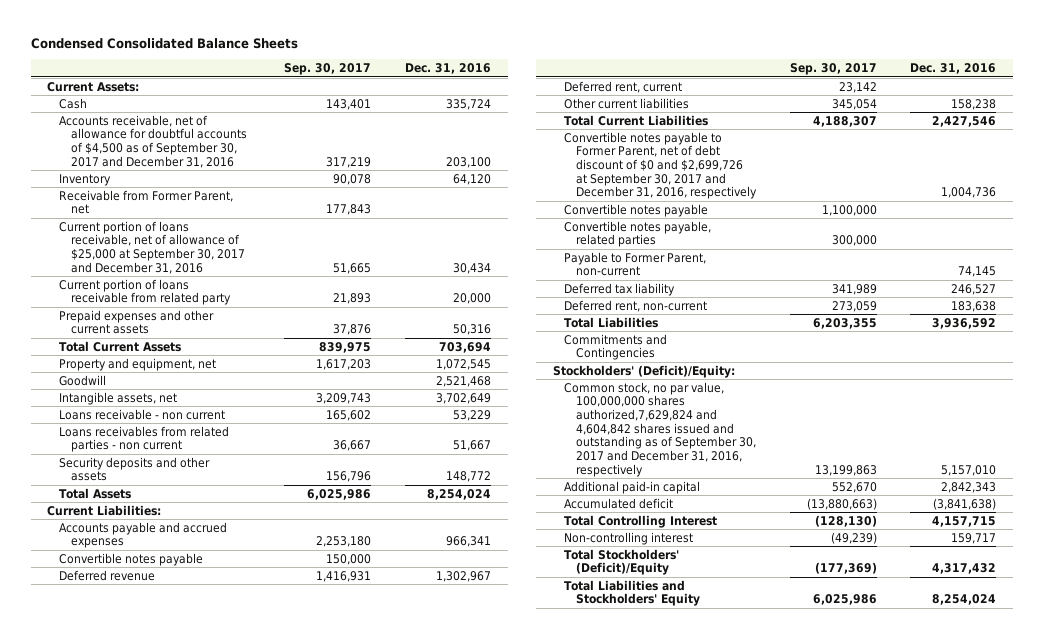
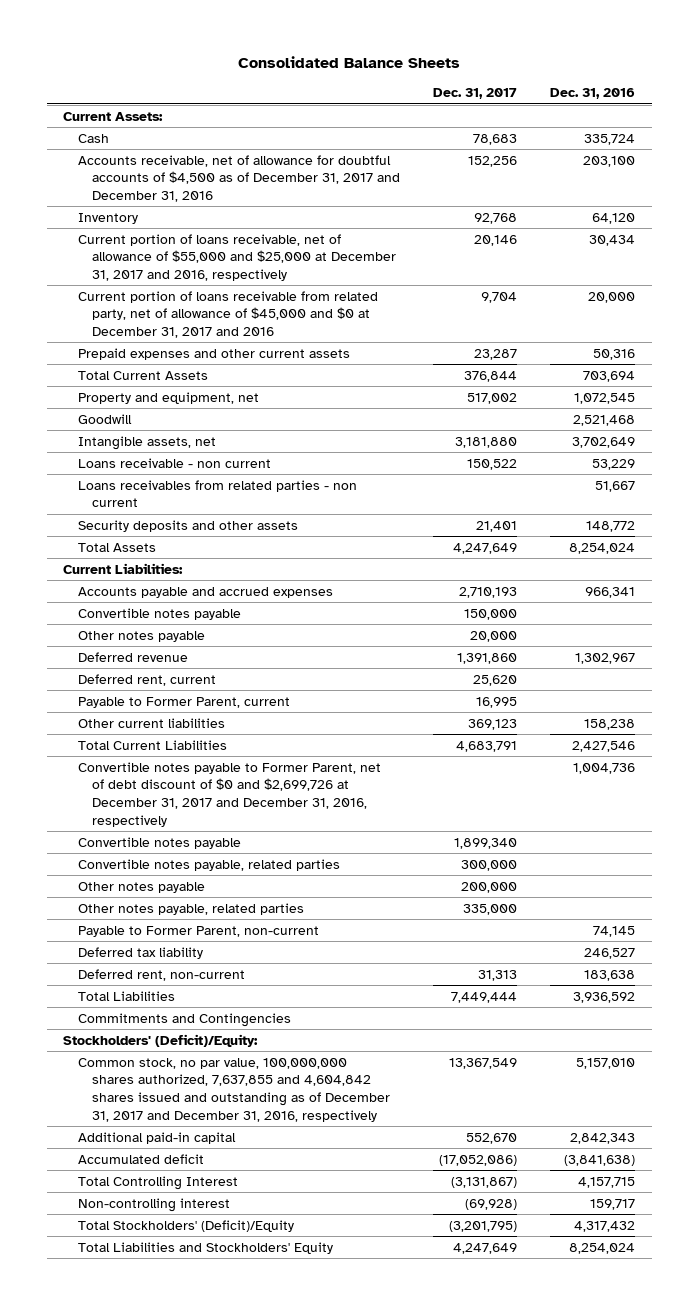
- Condensed Consolidated Balance Sheets
+ Consolidated Balance Sheets
- | Sep. 30, 2017 | Dec. 31, 2016
+ | Dec. 31, 2017 | Dec. 31, 2016
- Accounts receivable, net of allowance for doubtful accounts of $4,500 as of September 30, 2017 and December 31, 2016 | 317,219 | 203,100
+ Accounts receivable, net of allowance for doubtful accounts of $4,500 as of December 31, 2017 and December 31, 2016 | 152,256 | 203,100
- Receivable from Former Parent, net | 177,843 |
- Current portion of loans receivable, net of allowance of $25,000 at September 30, 2017 and December 31, 2016 | 51,665 | 30,434
- Current portion of loans receivable from related party | 21,893 | 20,000
+ Current portion of loans receivable, net of allowance of $55,000 and $25,000 at December 31, 2017 and 2016, respectively | 20,146 | 30,434
+ Current portion of loans receivable from related party, net of allowance of $45,000 and $0 at December 31, 2017 and 2016 | 9,704 | 20,000
+ Other notes payable | 20,000 |
+ Payable to Former Parent, current | 16,995 |
- Convertible notes payable to Former Parent, net of debt discount of $0 and $2,699,726 at September 30, 2017 and December 31, 2016, respectively | | 1,004,736
+ Convertible notes payable to Former Parent, net of debt discount of $0 and $2,699,726 at December 31, 2017 and December 31, 2016, respectively | | 1,004,736
+ Other notes payable | 200,000 |
+ Other notes payable, related parties | 335,000 |
- Common stock, no par value, 100,000,000 shares authorized,7,629,824 and 4,604,842 shares issued and outstanding as of September 30, 2017 and December 31, 2016, respectively | 13,199,863 | 5,157,010
+ Common stock, no par value, 100,000,000 shares authorized, 7,637,855 and 4,604,842 shares issued and outstanding as of December 31, 2017 and December 31, 2016, respectively | 13,367,549 | 5,157,010

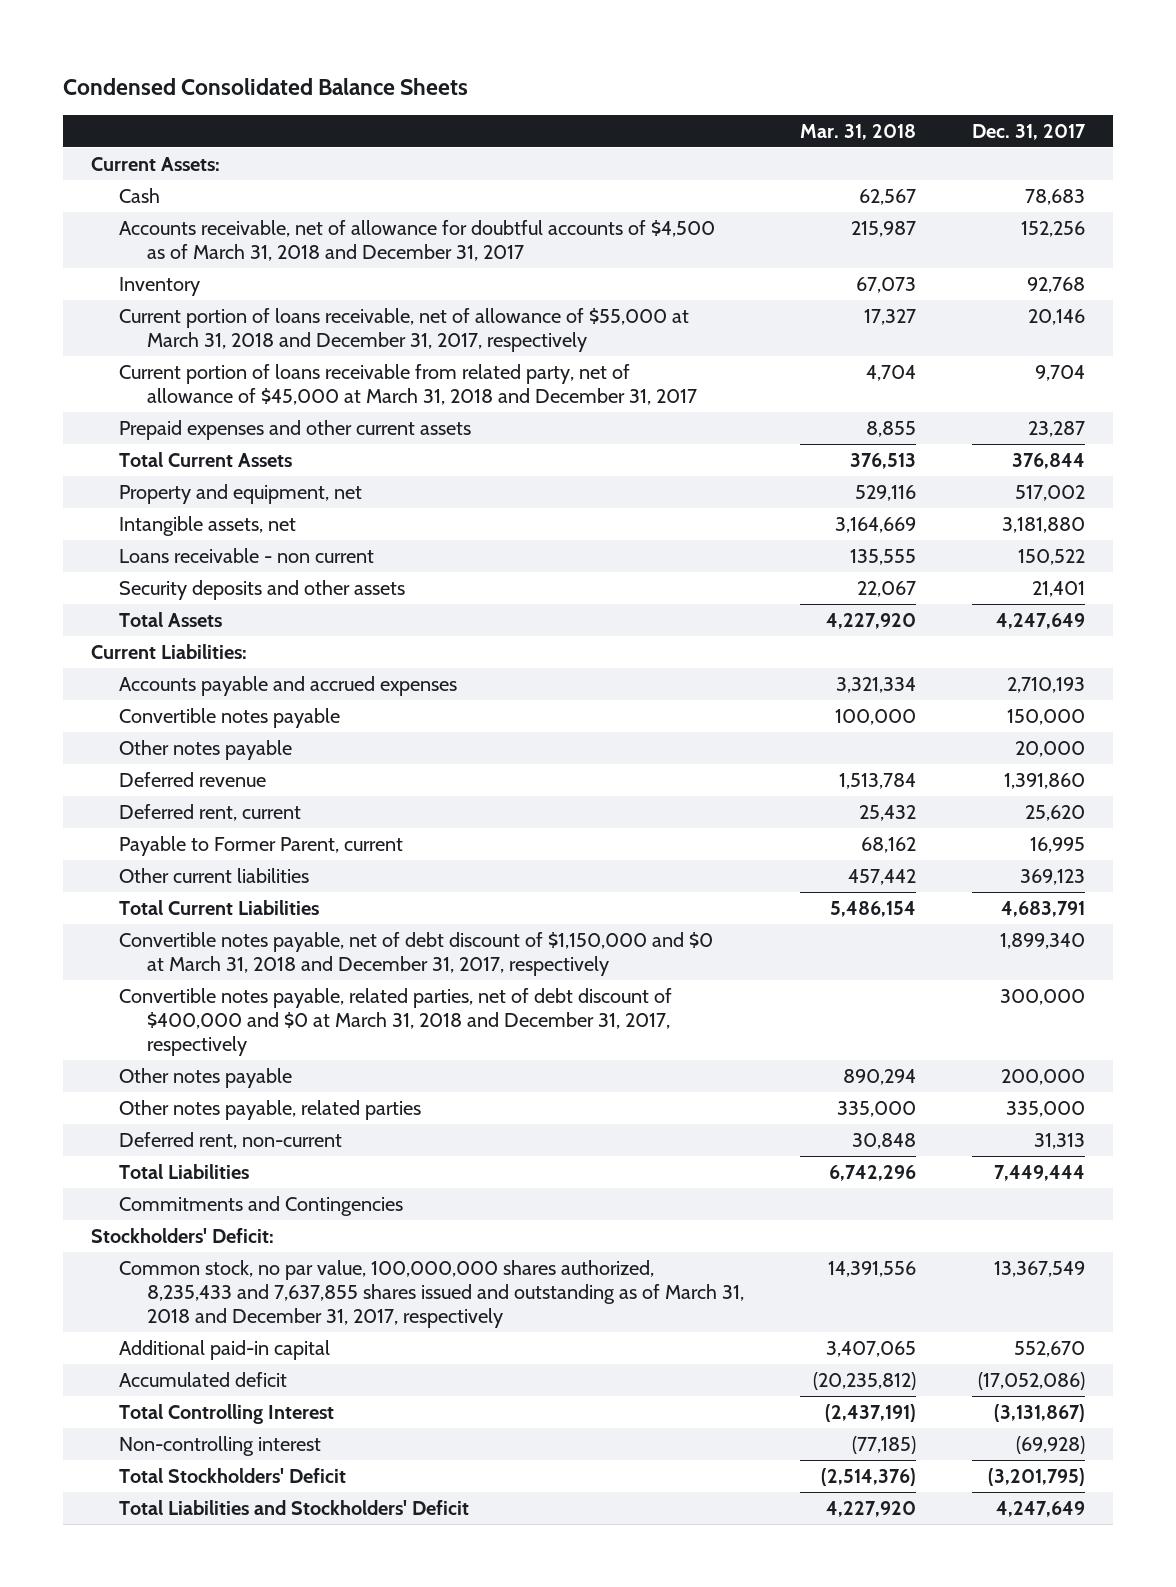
- Consolidated Balance Sheets
+ Condensed Consolidated Balance Sheets
- | Dec. 31, 2017 | Dec. 31, 2016
+ | Mar. 31, 2018 | Dec. 31, 2017
- Accounts receivable, net of allowance for doubtful accounts of $4,500 as of December 31, 2017 and December 31, 2016 | 152,256 | 203,100
+ Accounts receivable, net of allowance for doubtful accounts of $4,500 as of March 31, 2018 and December 31, 2017 | 215,987 | 152,256
- Current portion of loans receivable, net of allowance of $55,000 and $25,000 at December 31, 2017 and 2016, respectively | 20,146 | 30,434
- Current portion of loans receivable from related party, net of allowance of $45,000 and $0 at December 31, 2017 and 2016 | 9,704 | 20,000
+ Current portion of loans receivable, net of allowance of $55,000 at March 31, 2018 and December 31, 2017, respectively | 17,327 | 20,146
+ Current portion of loans receivable from related party, net of allowance of $45,000 at March 31, 2018 and December 31, 2017 | 4,704 | 9,704
- Goodwill | | 2,521,468
- Loans receivables from related parties - non current | | 51,667
- Convertible notes payable to Former Parent, net of debt discount of $0 and $2,699,726 at December 31, 2017 and December 31, 2016, respectively | | 1,004,736
- Convertible notes payable | 1,899,340 |
- Convertible notes payable, related parties | 300,000 |
+ Convertible notes payable, net of debt discount of $1,150,000 and $0 at March 31, 2018 and December 31, 2017, respectively | | 1,899,340
+ Convertible notes payable, related parties, net of debt discount of $400,000 and $0 at March 31, 2018 and December 31, 2017, respectively | | 300,000
- Payable to Former Parent, non-current | | 74,145
- Deferred tax liability | | 246,527
- Stockholders' (Deficit)/Equity:
- Common stock, no par value, 100,000,000 shares authorized, 7,637,855 and 4,604,842 shares issued and outstanding as of December 31, 2017 and December 31, 2016, respectively | 13,367,549 | 5,157,010
+ Stockholders' Deficit:
+ Common stock, no par value, 100,000,000 shares authorized, 8,235,433 and 7,637,855 shares issued and outstanding as of March 31, 2018 and December 31, 2017, respectively | 14,391,556 | 13,367,549
- Total Stockholders' (Deficit)/Equity | (3,201,795) | 4,317,432
- Total Liabilities and Stockholders' Equity | 4,247,649 | 8,254,024
+ Total Stockholders' Deficit | (2,514,376) | (3,201,795)
+ Total Liabilities and Stockholders' Deficit | 4,227,920 | 4,247,649

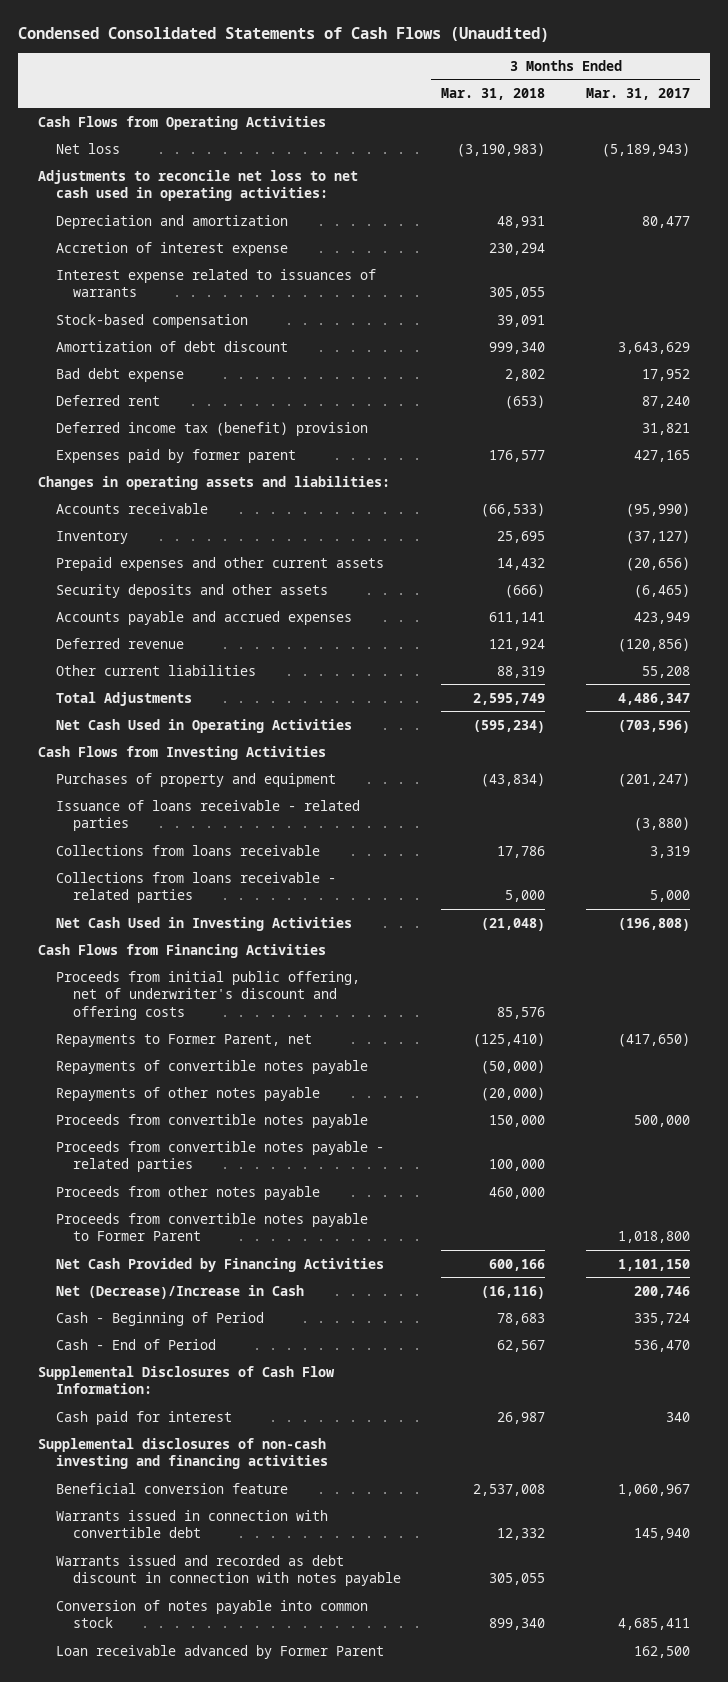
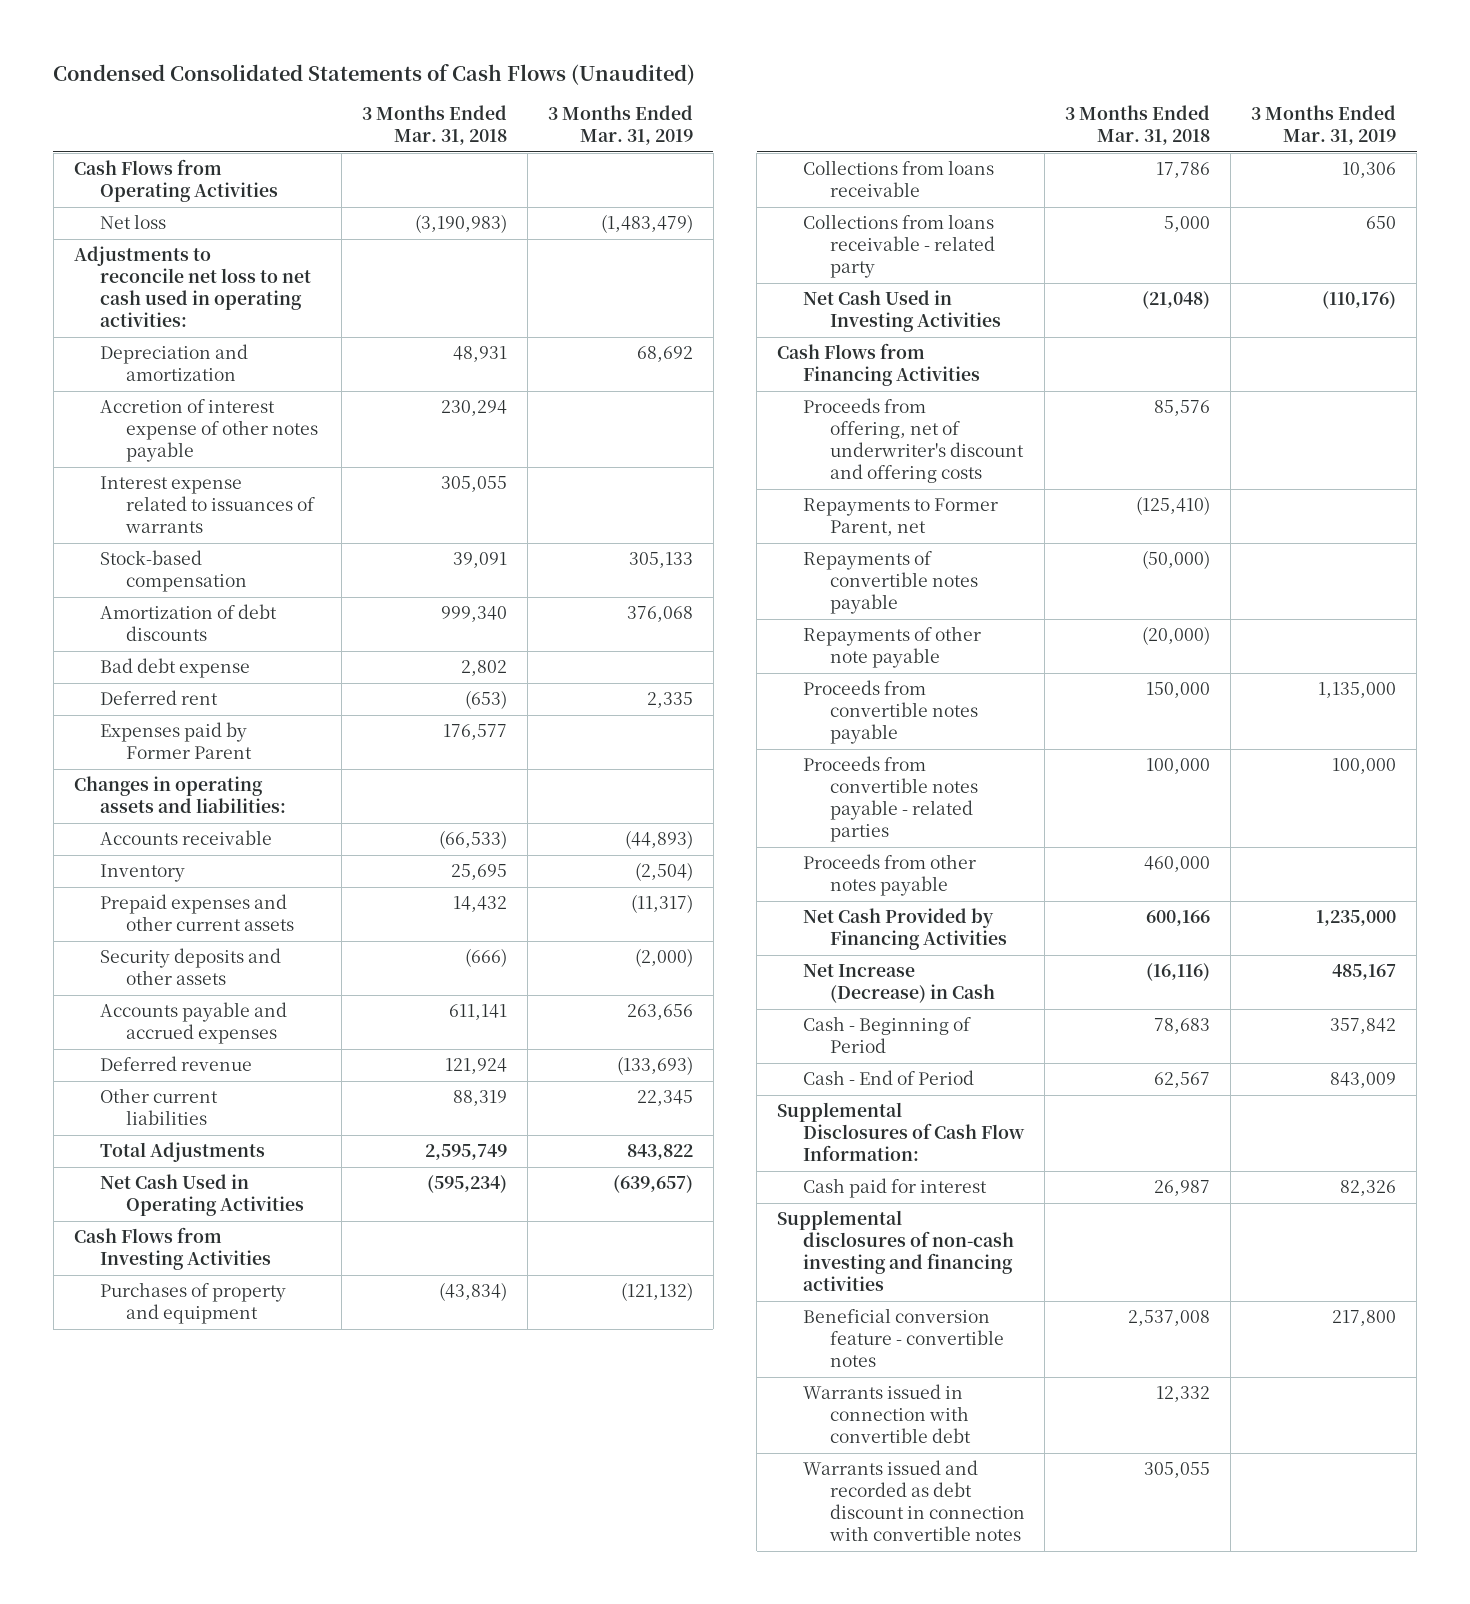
- | 3 Months Ended Mar. 31, 2018 | 3 Months Ended Mar. 31, 2017
+ | 3 Months Ended Mar. 31, 2018 | 3 Months Ended Mar. 31, 2019
- Accretion of interest expense | 230,294 |
+ Accretion of interest expense of other notes payable | 230,294 |
- Amortization of debt discount | 999,340 | 3,643,629
+ Amortization of debt discounts | 999,340 | 376,068
- Deferred income tax (benefit) provision | | 31,821
- Expenses paid by former parent | 176,577 | 427,165
+ Expenses paid by Former Parent | 176,577 |
- Issuance of loans receivable - related parties | | (3,880)
- Collections from loans receivable - related parties | 5,000 | 5,000
+ Collections from loans receivable - related party | 5,000 | 650
- Proceeds from initial public offering, net of underwriter's discount and offering costs | 85,576 |
+ Proceeds from offering, net of underwriter's discount and offering costs | 85,576 |
- Repayments of other notes payable | (20,000) |
+ Repayments of other note payable | (20,000) |
- Proceeds from convertible notes payable to Former Parent | | 1,018,800
- Net (Decrease)/Increase in Cash | (16,116) | 200,746
+ Net Increase (Decrease) in Cash | (16,116) | 485,167
- Beneficial conversion feature | 2,537,008 | 1,060,967
+ Beneficial conversion feature - convertible notes | 2,537,008 | 217,800
- Warrants issued and recorded as debt discount in connection with notes payable | 305,055 |
- Conversion of notes payable into common stock | 899,340 | 4,685,411
- Loan receivable advanced by Former Parent | | 162,500
+ Warrants issued and recorded as debt discount in connection with convertible notes | 305,055 |

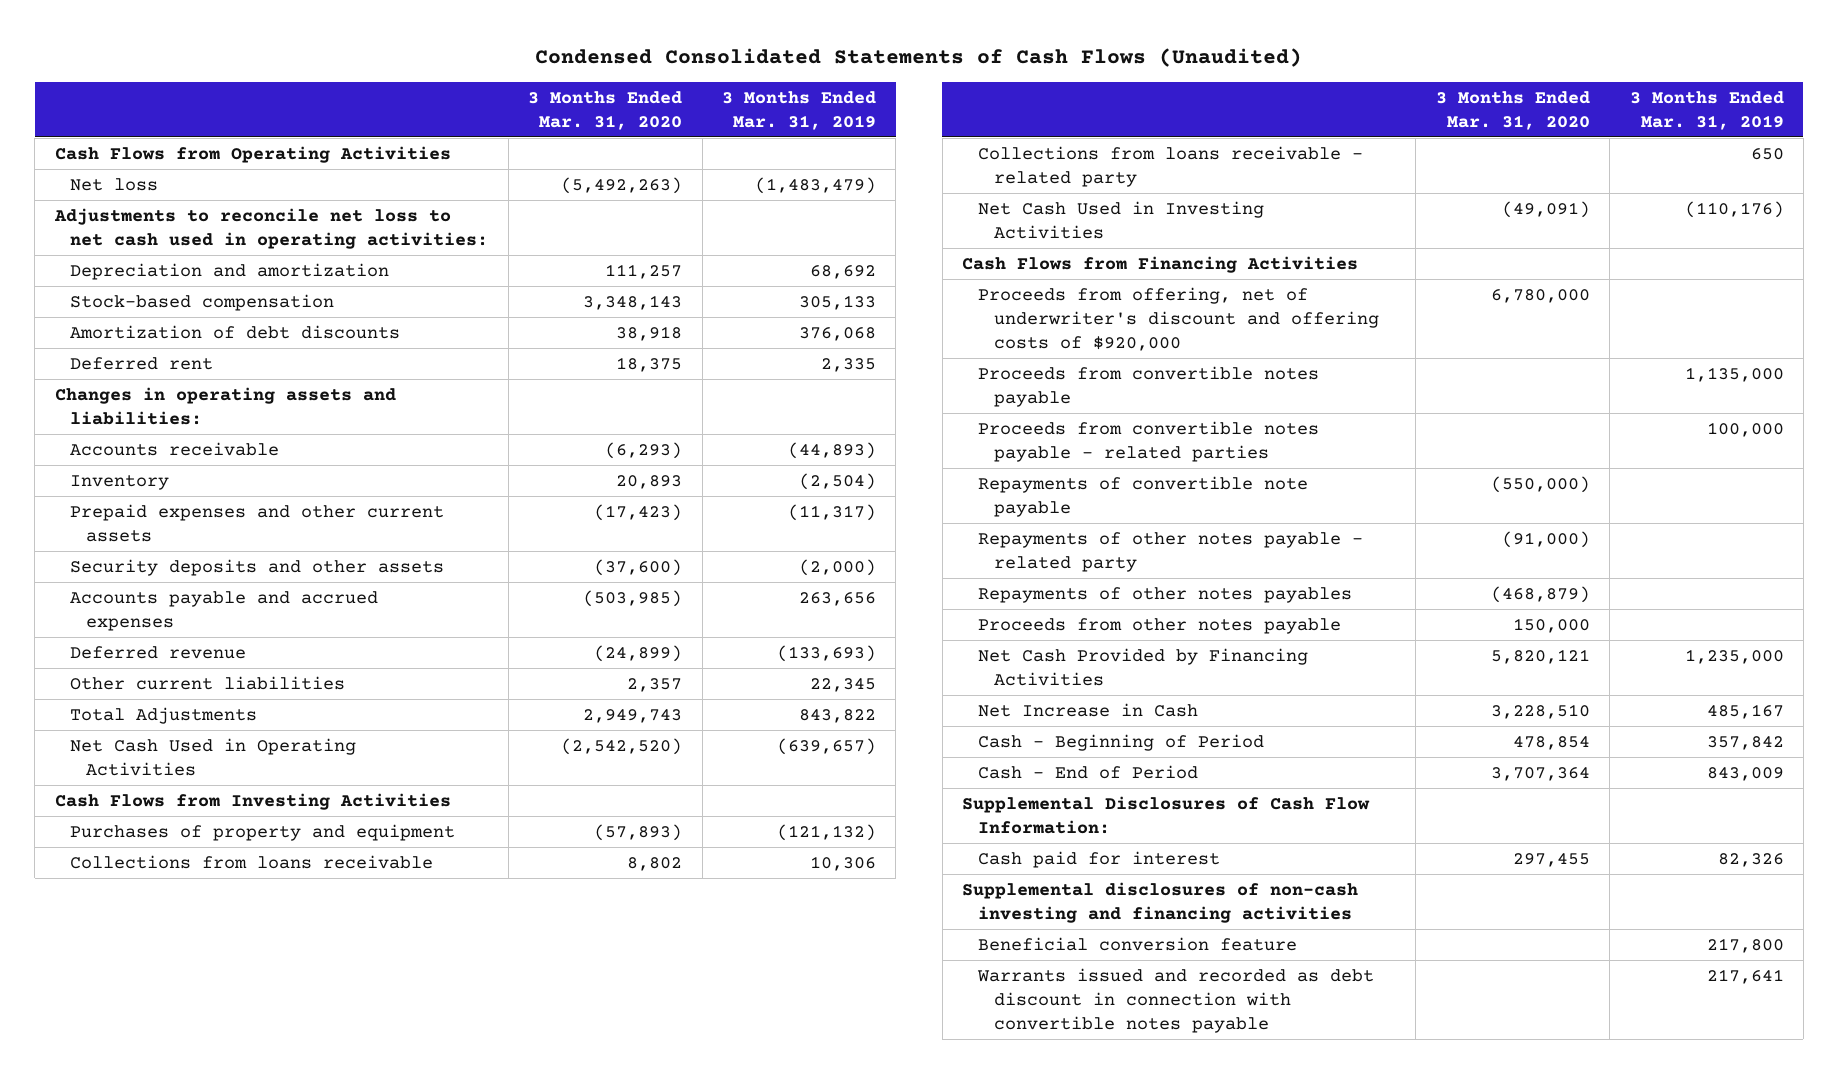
- | 3 Months Ended Mar. 31, 2018 | 3 Months Ended Mar. 31, 2019
+ | 3 Months Ended Mar. 31, 2020 | 3 Months Ended Mar. 31, 2019
- Accretion of interest expense of other notes payable | 230,294 |
- Interest expense related to issuances of warrants | 305,055 |
- Bad debt expense | 2,802 |
- Expenses paid by Former Parent | 176,577 |
- Proceeds from offering, net of underwriter's discount and offering costs | 85,576 |
- Repayments to Former Parent, net | (125,410) |
- Repayments of convertible notes payable | (50,000) |
- Repayments of other note payable | (20,000) |
+ Proceeds from offering, net of underwriter's discount and offering costs of $920,000 | 6,780,000 |
+ Repayments of convertible note payable | (550,000) |
+ Repayments of other notes payable - related party | (91,000) |
+ Repayments of other notes payables | (468,879) |
- Net Increase (Decrease) in Cash | (16,116) | 485,167
+ Net Increase in Cash | 3,228,510 | 485,167
- Beneficial conversion feature - convertible notes | 2,537,008 | 217,800
- Warrants issued in connection with convertible debt | 12,332 |
- Warrants issued and recorded as debt discount in connection with convertible notes | 305,055 |
+ Beneficial conversion feature | | 217,800
+ Warrants issued and recorded as debt discount in connection with convertible notes payable | | 217,641

